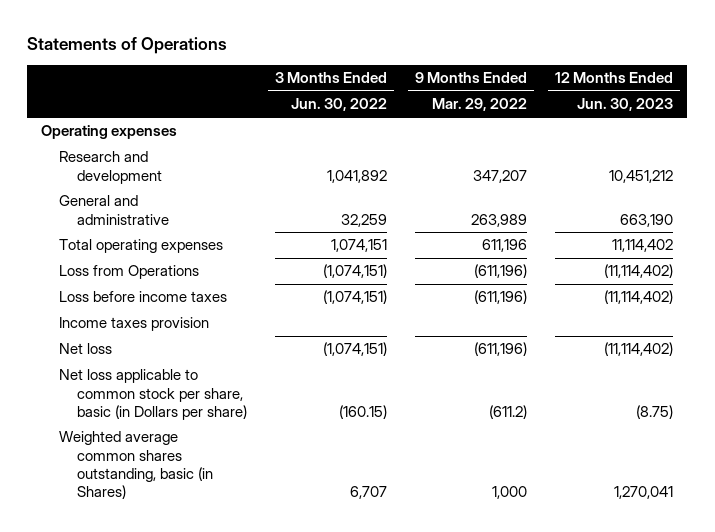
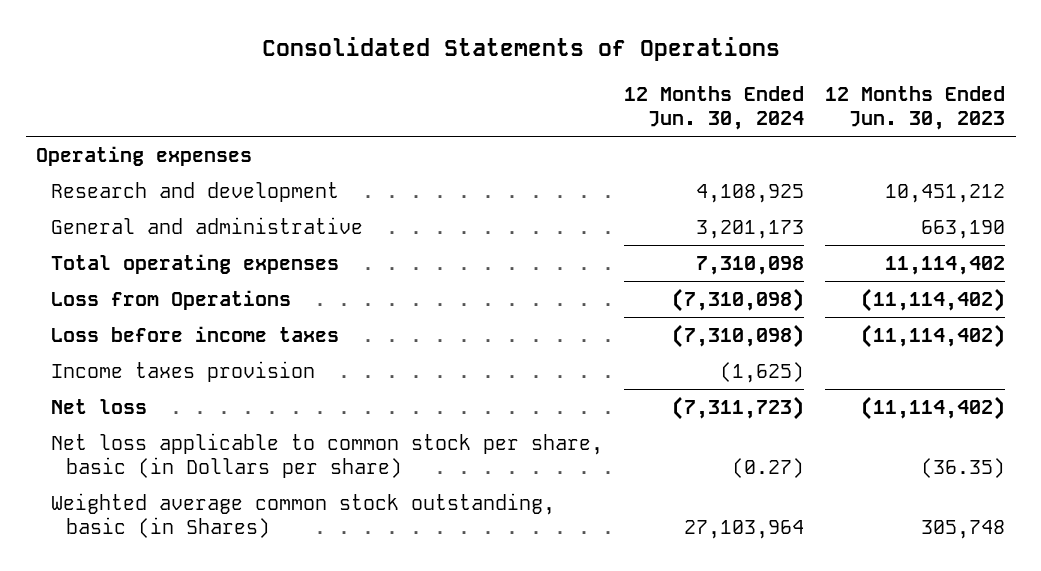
- Statements of Operations
+ Consolidated Statements of Operations
- | 3 Months Ended Jun. 30, 2022 | 9 Months Ended Mar. 29, 2022 | 12 Months Ended Jun. 30, 2023
+ | 12 Months Ended Jun. 30, 2024 | 12 Months Ended Jun. 30, 2023
- Net loss applicable to common stock per share, basic (in Dollars per share) | (160.15) | (611.2) | (8.75)
- Weighted average common shares outstanding, basic (in Shares) | 6,707 | 1,000 | 1,270,041
+ Net loss applicable to common stock per share, basic (in Dollars per share) | (0.27) | (36.35)
+ Weighted average common stock outstanding, basic (in Shares) | 27,103,964 | 305,748

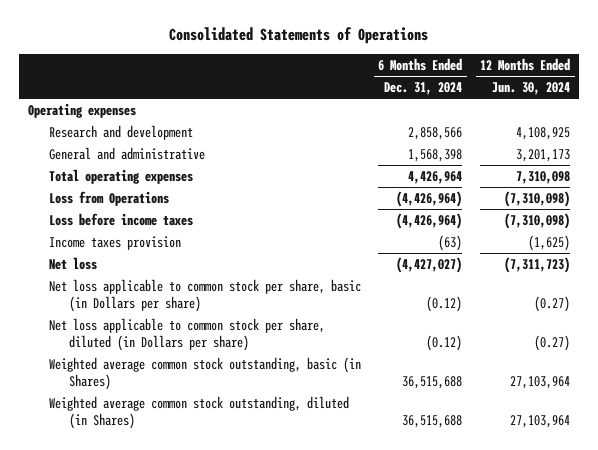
- | 12 Months Ended Jun. 30, 2024 | 12 Months Ended Jun. 30, 2023
+ | 6 Months Ended Dec. 31, 2024 | 12 Months Ended Jun. 30, 2024
+ Net loss applicable to common stock per share, diluted (in Dollars per share) | (0.12) | (0.27)
+ Weighted average common stock outstanding, diluted (in Shares) | 36,515,688 | 27,103,964

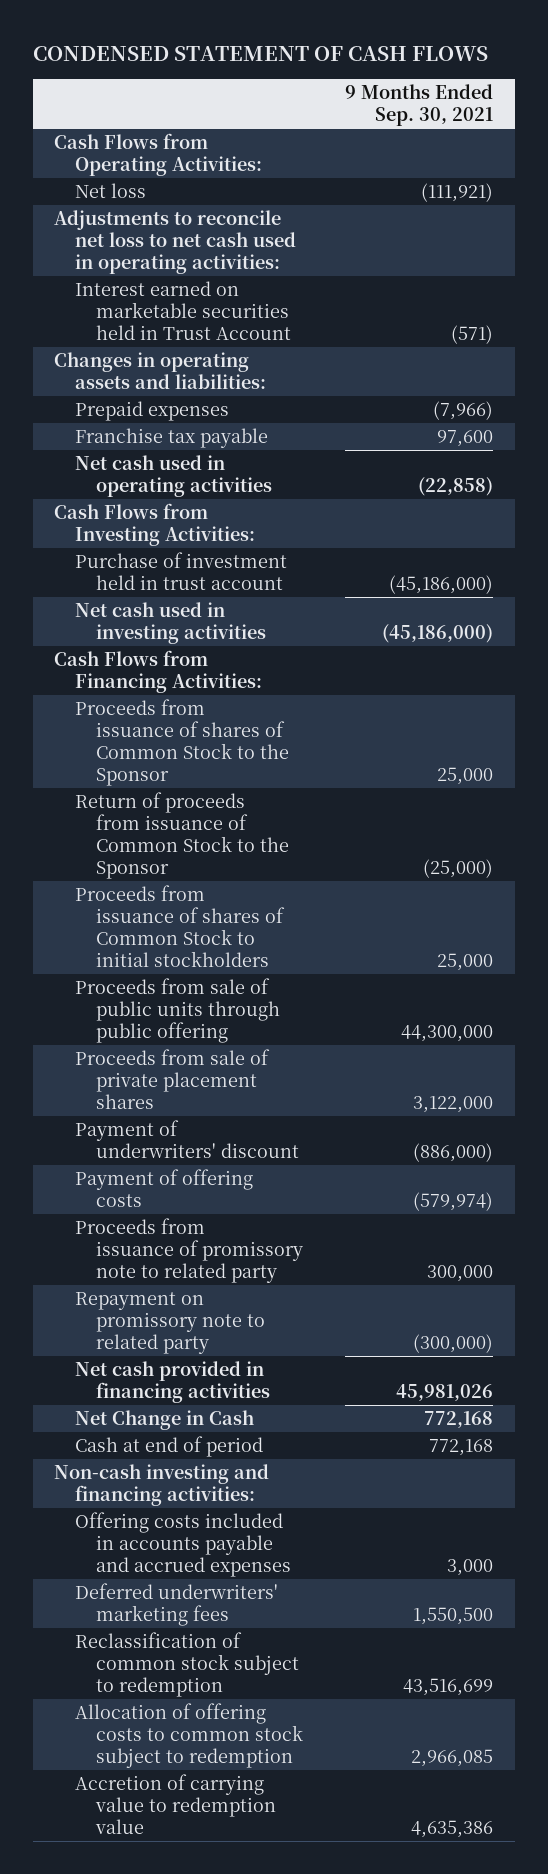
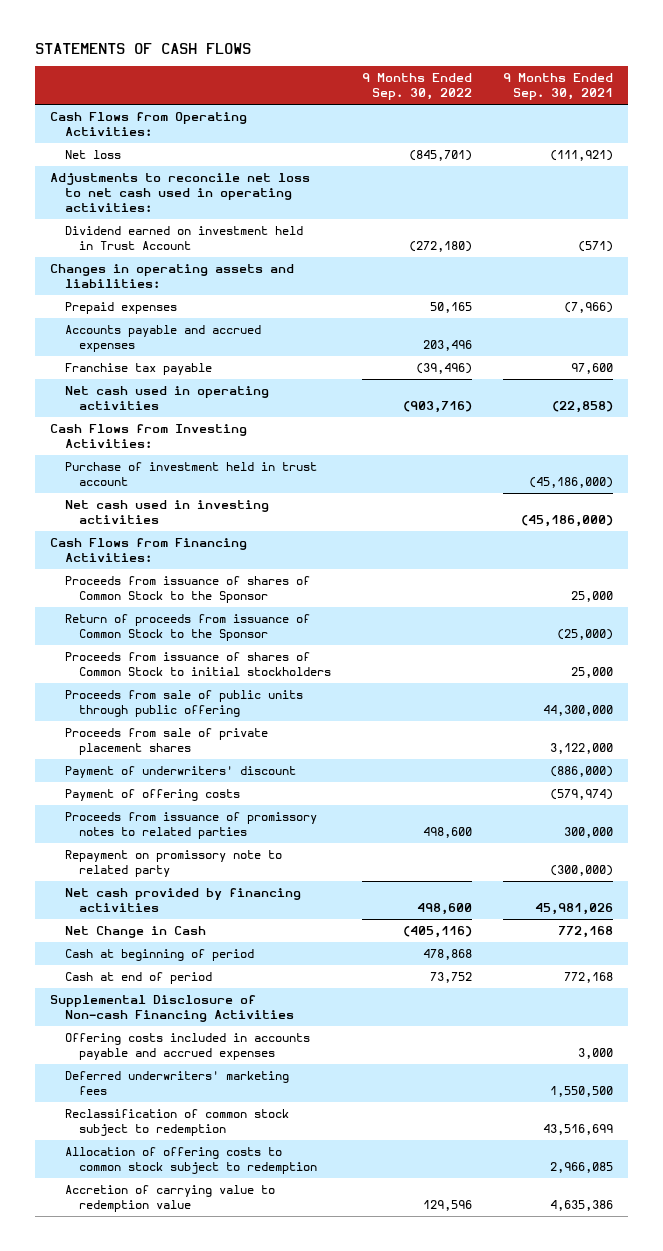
- CONDENSED STATEMENT OF CASH FLOWS
+ STATEMENTS OF CASH FLOWS
- | 9 Months Ended Sep. 30, 2021
+ | 9 Months Ended Sep. 30, 2022 | 9 Months Ended Sep. 30, 2021
- Interest earned on marketable securities held in Trust Account | (571)
+ Dividend earned on investment held in Trust Account | (272,180) | (571)
+ Accounts payable and accrued expenses | 203,496 |
- Proceeds from issuance of promissory note to related party | 300,000
+ Proceeds from issuance of promissory notes to related parties | 498,600 | 300,000
- Net cash provided in financing activities | 45,981,026
+ Net cash provided by financing activities | 498,600 | 45,981,026
+ Cash at beginning of period | 478,868 |
- Non-cash investing and financing activities:
+ Supplemental Disclosure of Non-cash Financing Activities

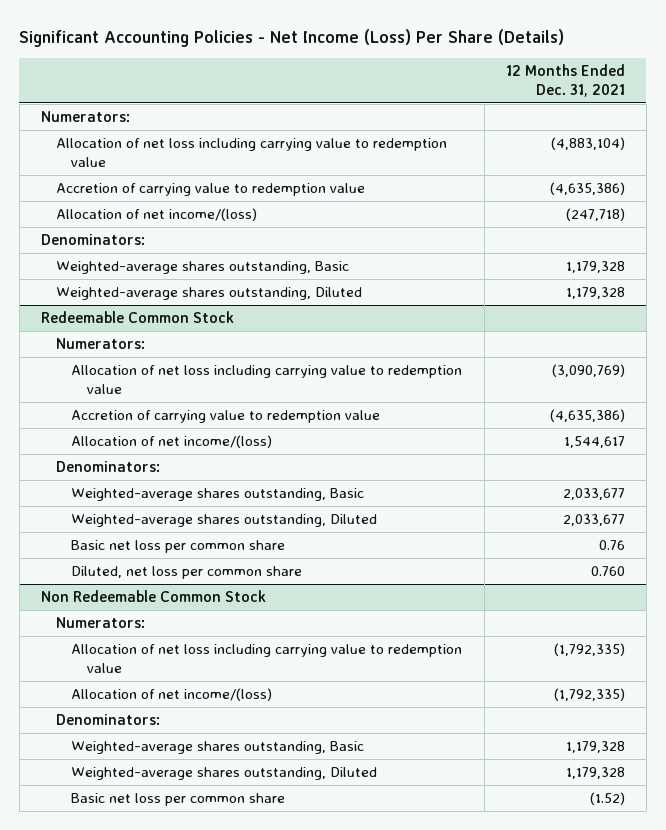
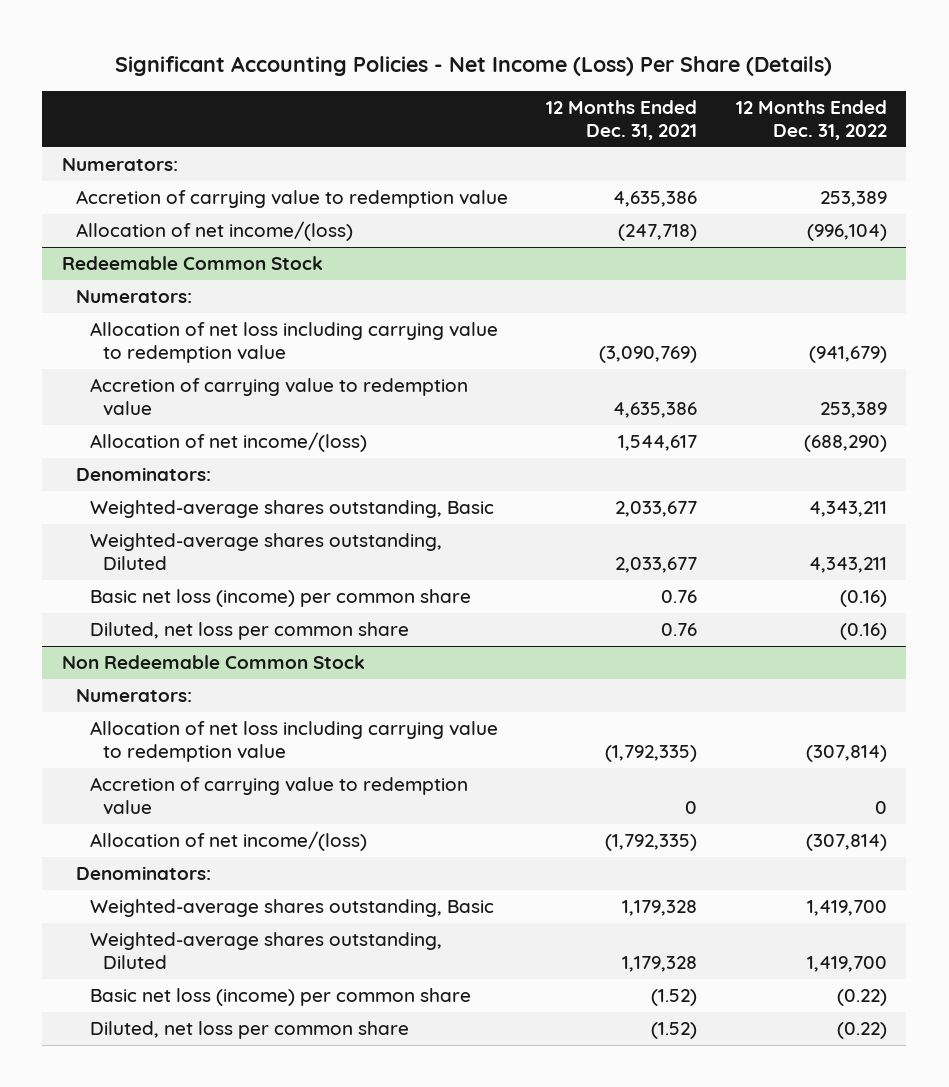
- | 12 Months Ended Dec. 31, 2021
+ | 12 Months Ended Dec. 31, 2021 | 12 Months Ended Dec. 31, 2022
- Allocation of net loss including carrying value to redemption value | (4,883,104)
- Accretion of carrying value to redemption value | (4,635,386)
+ Accretion of carrying value to redemption value | 4,635,386 | 253,389
- Denominators:
- Weighted-average shares outstanding, Basic | 1,179,328
- Weighted-average shares outstanding, Diluted | 1,179,328
@ Redeemable Common Stock
- Accretion of carrying value to redemption value | (4,635,386)
+ Accretion of carrying value to redemption value | 4,635,386 | 253,389
- Basic net loss per common share | 0.76
- Diluted, net loss per common share | 0.760
+ Basic net loss (income) per common share | 0.76 | (0.16)
+ Diluted, net loss per common share | 0.76 | (0.16)
@ Non Redeemable Common Stock
+ Accretion of carrying value to redemption value | 0 | 0
- Basic net loss per common share | (1.52)
+ Basic net loss (income) per common share | (1.52) | (0.22)
+ Diluted, net loss per common share | (1.52) | (0.22)

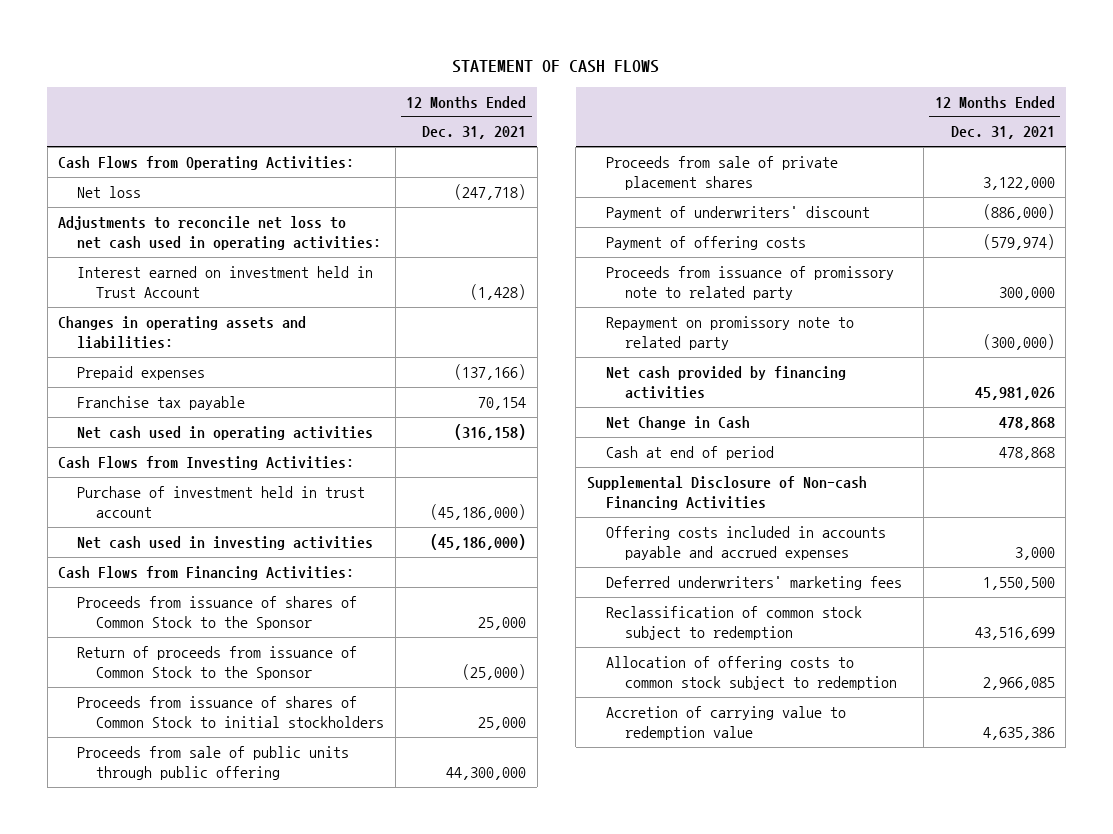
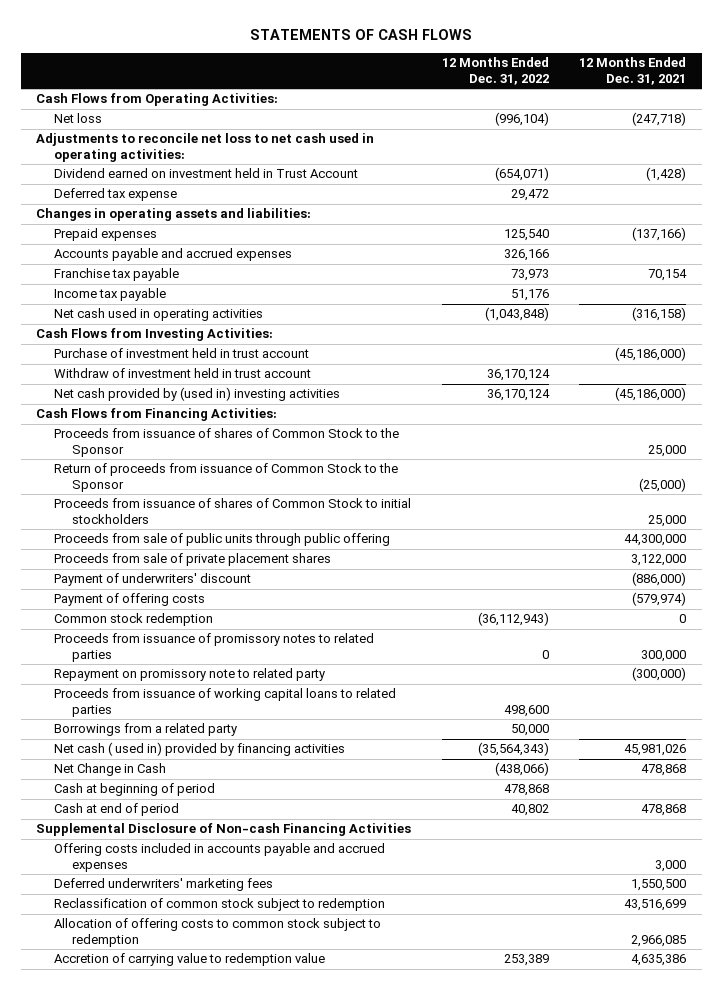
- STATEMENT OF CASH FLOWS
+ STATEMENTS OF CASH FLOWS
- | 12 Months Ended Dec. 31, 2021
+ | 12 Months Ended Dec. 31, 2022 | 12 Months Ended Dec. 31, 2021
- Interest earned on investment held in Trust Account | (1,428)
+ Dividend earned on investment held in Trust Account | (654,071) | (1,428)
+ Deferred tax expense | 29,472 |
+ Accounts payable and accrued expenses | 326,166 |
+ Income tax payable | 51,176 |
- Net cash used in investing activities | (45,186,000)
+ Withdraw of investment held in trust account | 36,170,124 |
+ Net cash provided by (used in) investing activities | 36,170,124 | (45,186,000)
- Proceeds from issuance of promissory note to related party | 300,000
+ Common stock redemption | (36,112,943) | 0
+ Proceeds from issuance of promissory notes to related parties | 0 | 300,000
- Net cash provided by financing activities | 45,981,026
+ Proceeds from issuance of working capital loans to related parties | 498,600 |
+ Borrowings from a related party | 50,000 |
+ Net cash ( used in) provided by financing activities | (35,564,343) | 45,981,026
+ Cash at beginning of period | 478,868 |

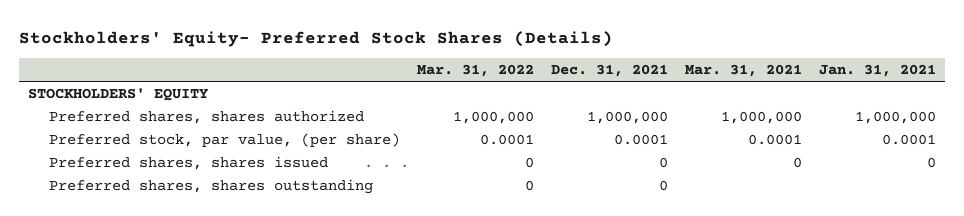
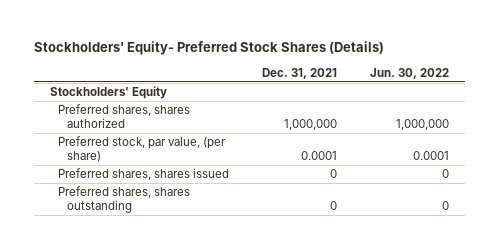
- | Mar. 31, 2022 | Dec. 31, 2021 | Mar. 31, 2021 | Jan. 31, 2021
+ | Dec. 31, 2021 | Jun. 30, 2022
- STOCKHOLDERS' EQUITY
+ Stockholders' Equity

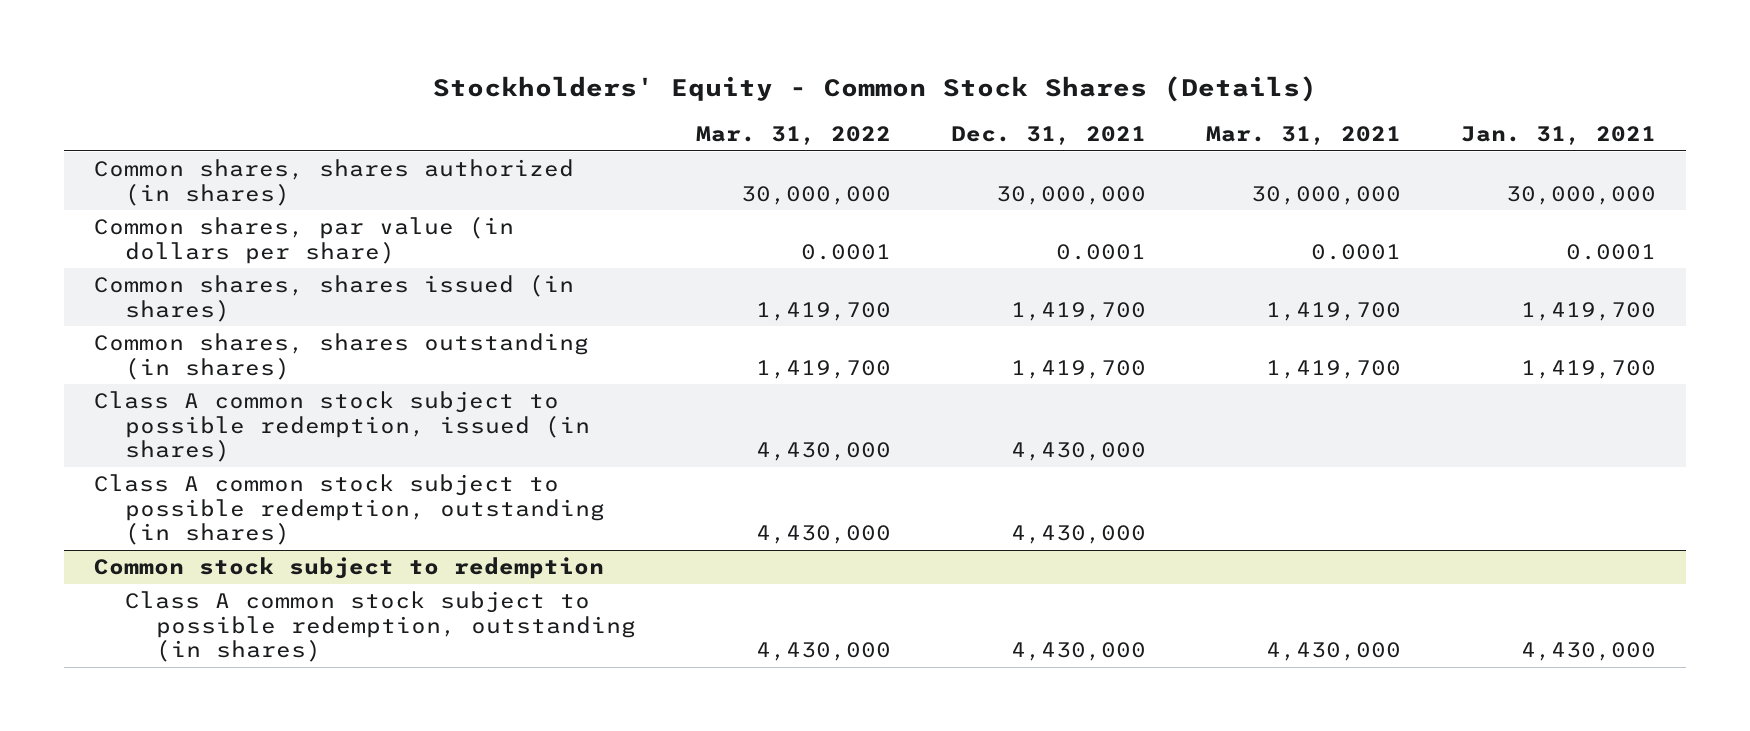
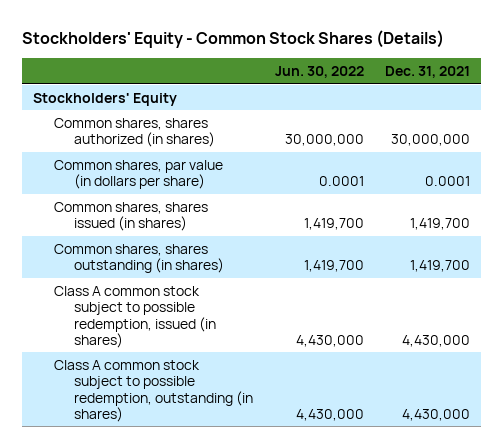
- | Mar. 31, 2022 | Dec. 31, 2021 | Mar. 31, 2021 | Jan. 31, 2021
+ | Jun. 30, 2022 | Dec. 31, 2021
+ Stockholders' Equity
- Common stock subject to redemption
- Class A common stock subject to possible redemption, outstanding (in shares) | 4,430,000 | 4,430,000 | 4,430,000 | 4,430,000

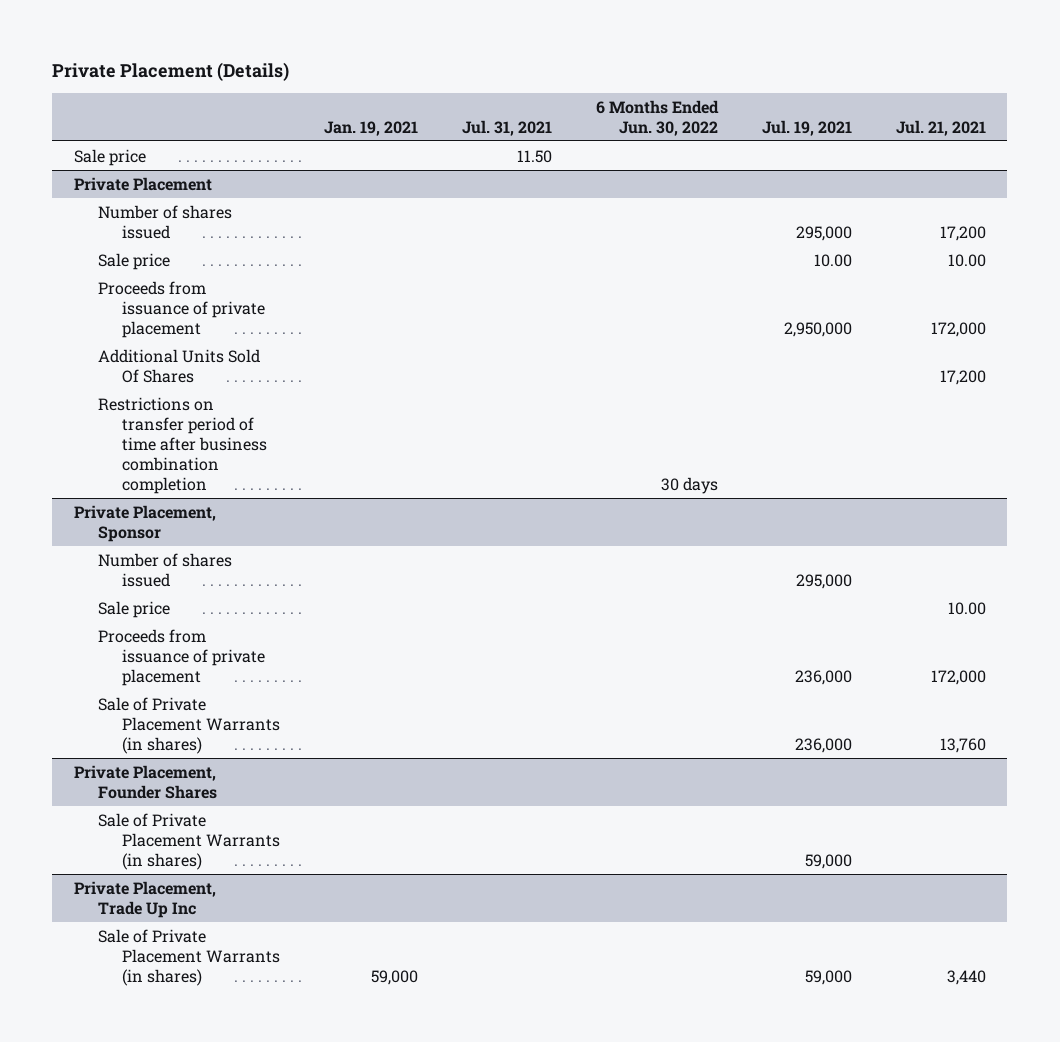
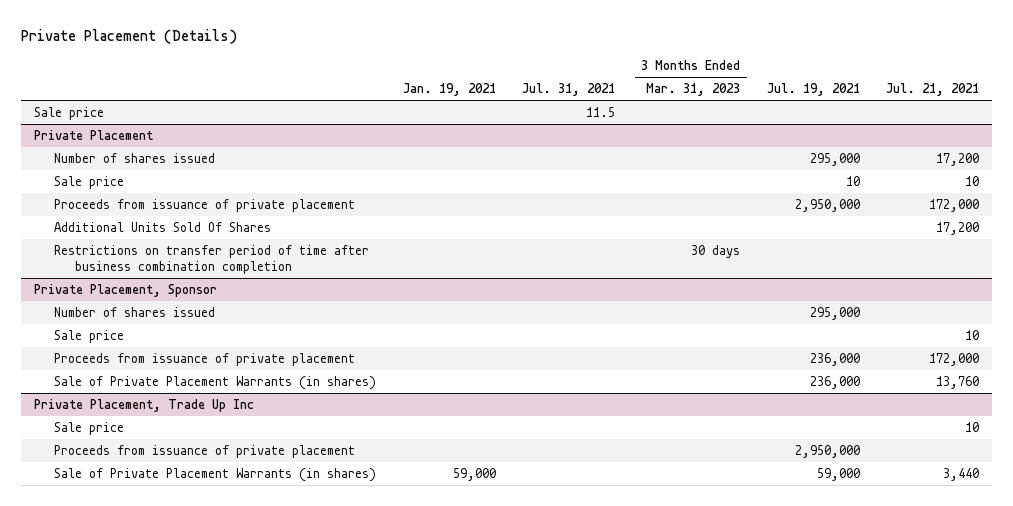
- | Jan. 19, 2021 | Jul. 31, 2021 | 6 Months Ended Jun. 30, 2022 | Jul. 19, 2021 | Jul. 21, 2021
+ | Jan. 19, 2021 | Jul. 31, 2021 | 3 Months Ended Mar. 31, 2023 | Jul. 19, 2021 | Jul. 21, 2021
- Sale price | | 11.50 | | |
+ Sale price | | 11.5 | | |
@ Private Placement
- Sale price | | | | 10.00 | 10.00
+ Sale price | | | | 10 | 10
@ Private Placement, Sponsor
- Sale price | | | | | 10.00
+ Sale price | | | | | 10
- Private Placement, Founder Shares
- Sale of Private Placement Warrants (in shares) | | | | 59,000 |
@ Private Placement, Trade Up Inc
+ Sale price | | | | | 10
+ Proceeds from issuance of private placement | | | | 2,950,000 |

